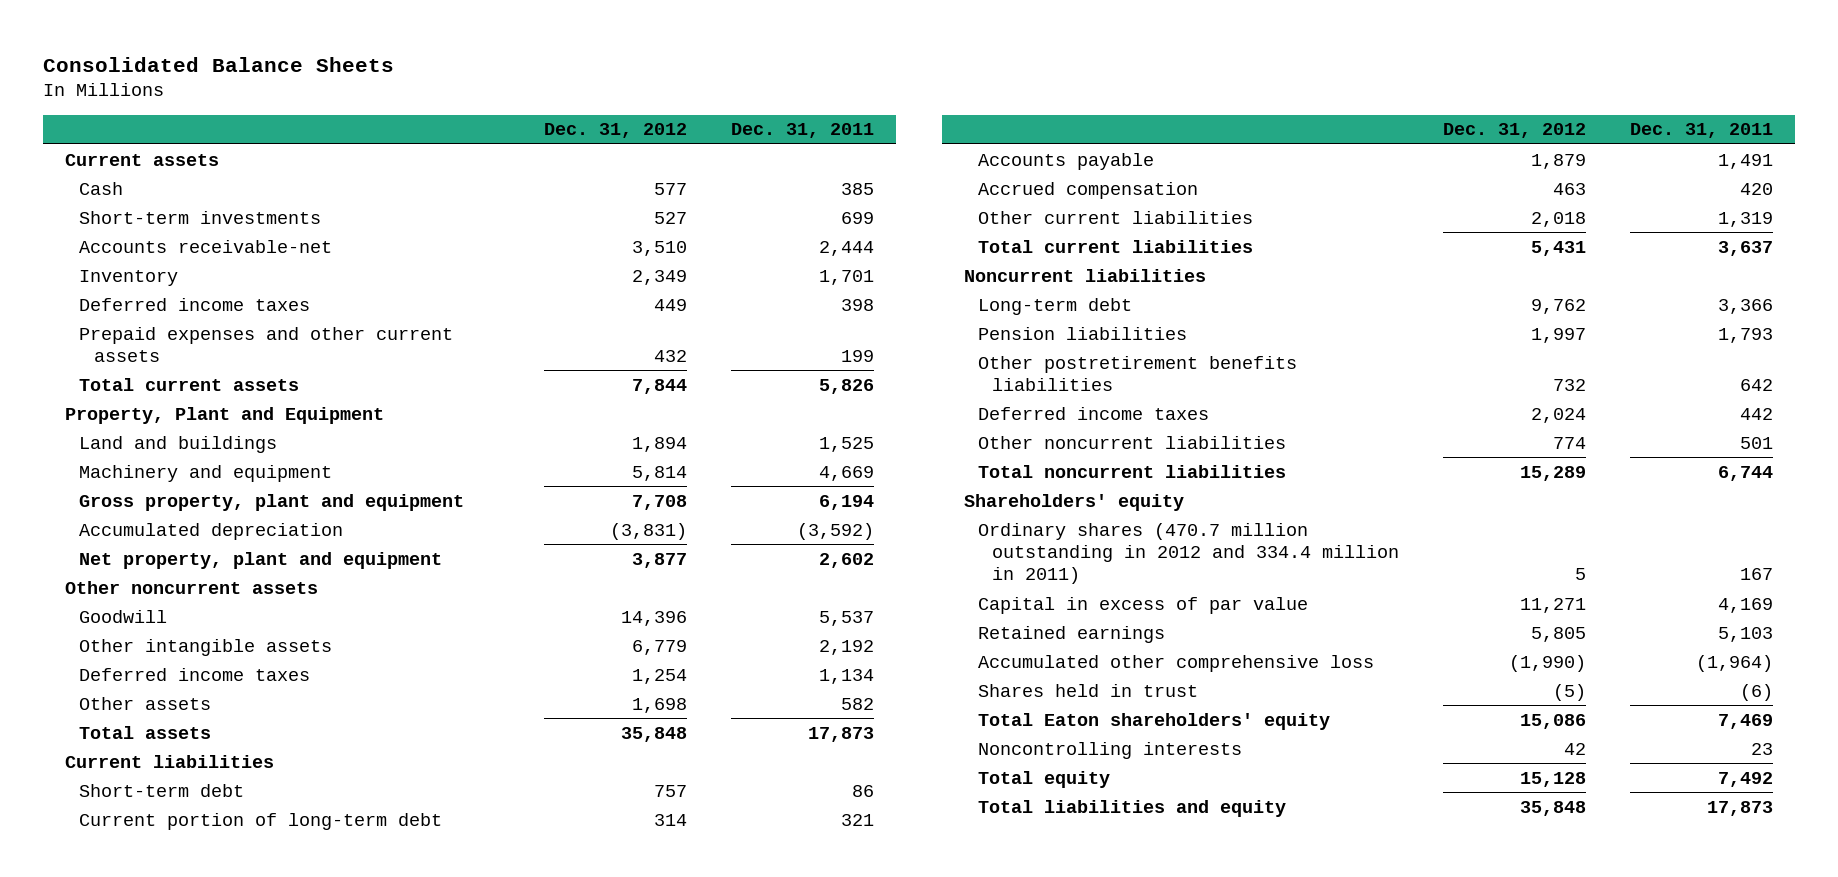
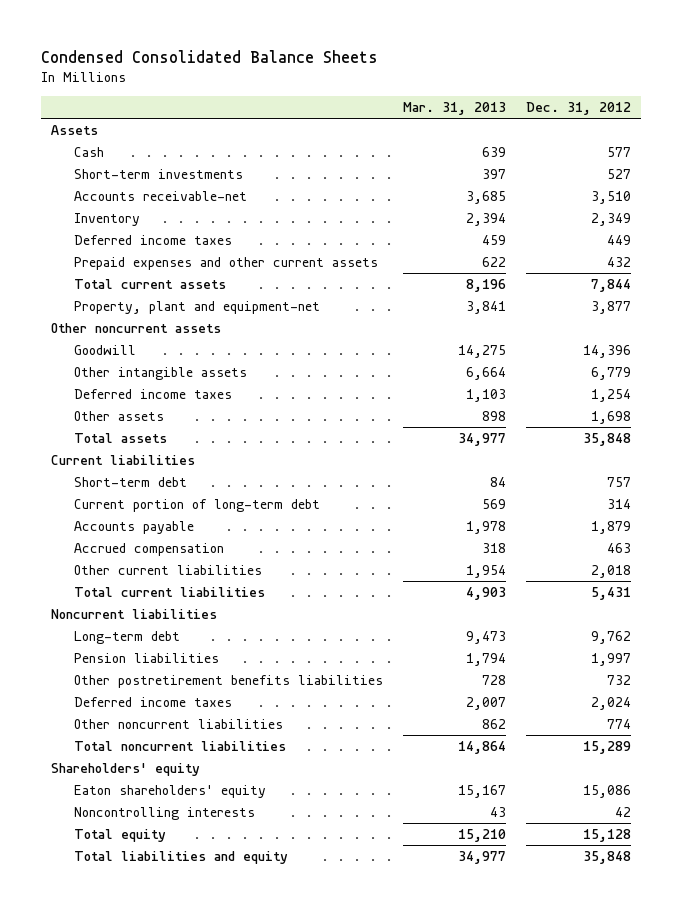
- Consolidated Balance Sheets
+ Condensed Consolidated Balance Sheets
- | Dec. 31, 2012 | Dec. 31, 2011
+ | Mar. 31, 2013 | Dec. 31, 2012
- Current assets
+ Assets
- Property, Plant and Equipment
- Land and buildings | 1,894 | 1,525
- Machinery and equipment | 5,814 | 4,669
- Gross property, plant and equipment | 7,708 | 6,194
- Accumulated depreciation | (3,831) | (3,592)
- Net property, plant and equipment | 3,877 | 2,602
+ Property, plant and equipment-net | 3,841 | 3,877
- Ordinary shares (470.7 million outstanding in 2012 and 334.4 million in 2011) | 5 | 167
- Capital in excess of par value | 11,271 | 4,169
- Retained earnings | 5,805 | 5,103
- Accumulated other comprehensive loss | (1,990) | (1,964)
- Shares held in trust | (5) | (6)
- Total Eaton shareholders' equity | 15,086 | 7,469
+ Eaton shareholders' equity | 15,167 | 15,086

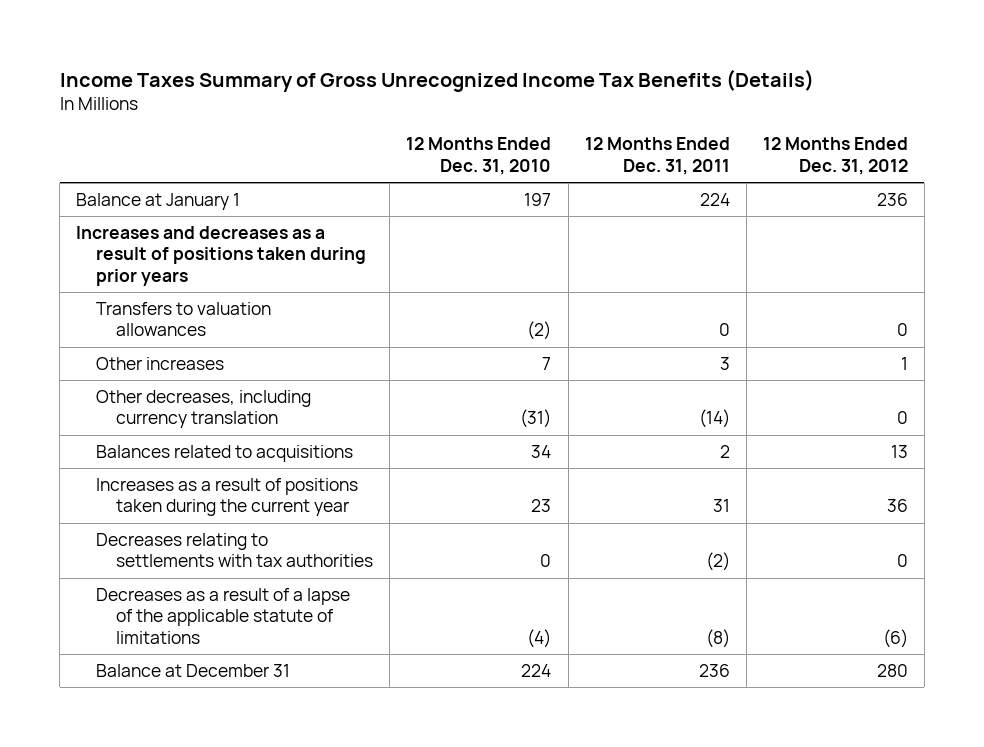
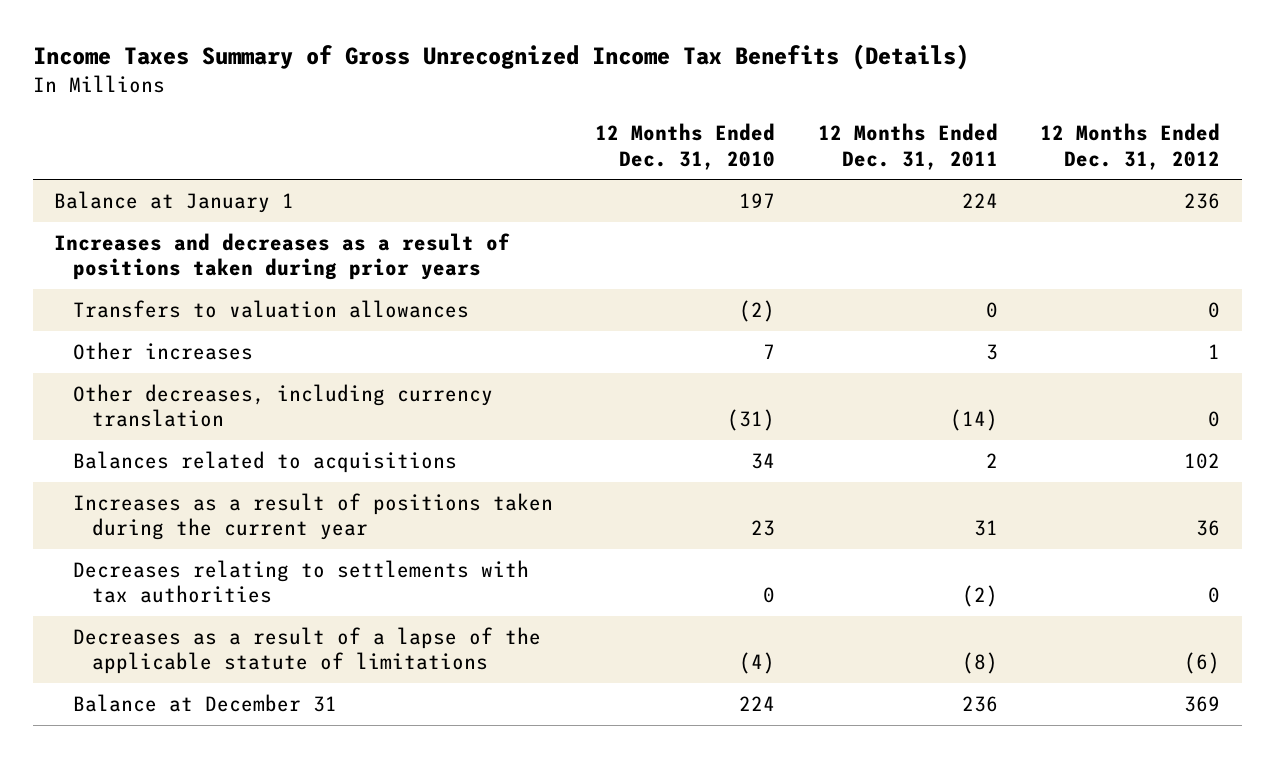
- Balances related to acquisitions | 34 | 2 | 13
+ Balances related to acquisitions | 34 | 2 | 102
- Balance at December 31 | 224 | 236 | 280
+ Balance at December 31 | 224 | 236 | 369

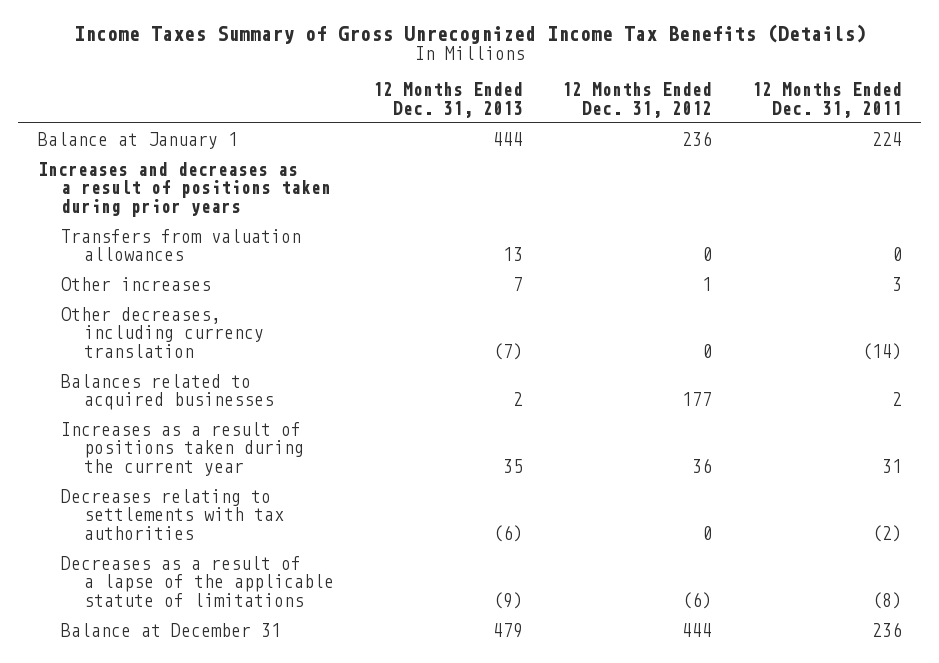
- | 12 Months Ended Dec. 31, 2010 | 12 Months Ended Dec. 31, 2011 | 12 Months Ended Dec. 31, 2012
+ | 12 Months Ended Dec. 31, 2013 | 12 Months Ended Dec. 31, 2012 | 12 Months Ended Dec. 31, 2011
- Transfers to valuation allowances | (2) | 0 | 0
+ Transfers from valuation allowances | 13 | 0 | 0
- Balances related to acquisitions | 34 | 2 | 102
+ Balances related to acquired businesses | 2 | 177 | 2
- Balance at December 31 | 224 | 236 | 369
+ Balance at December 31 | 479 | 444 | 236

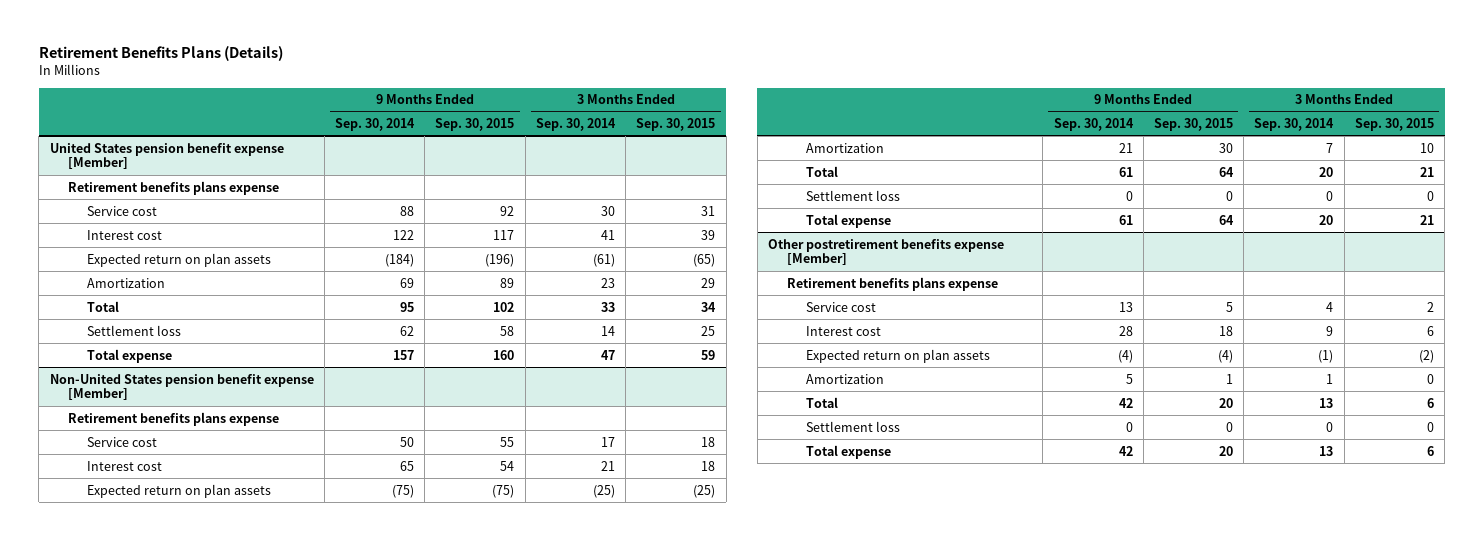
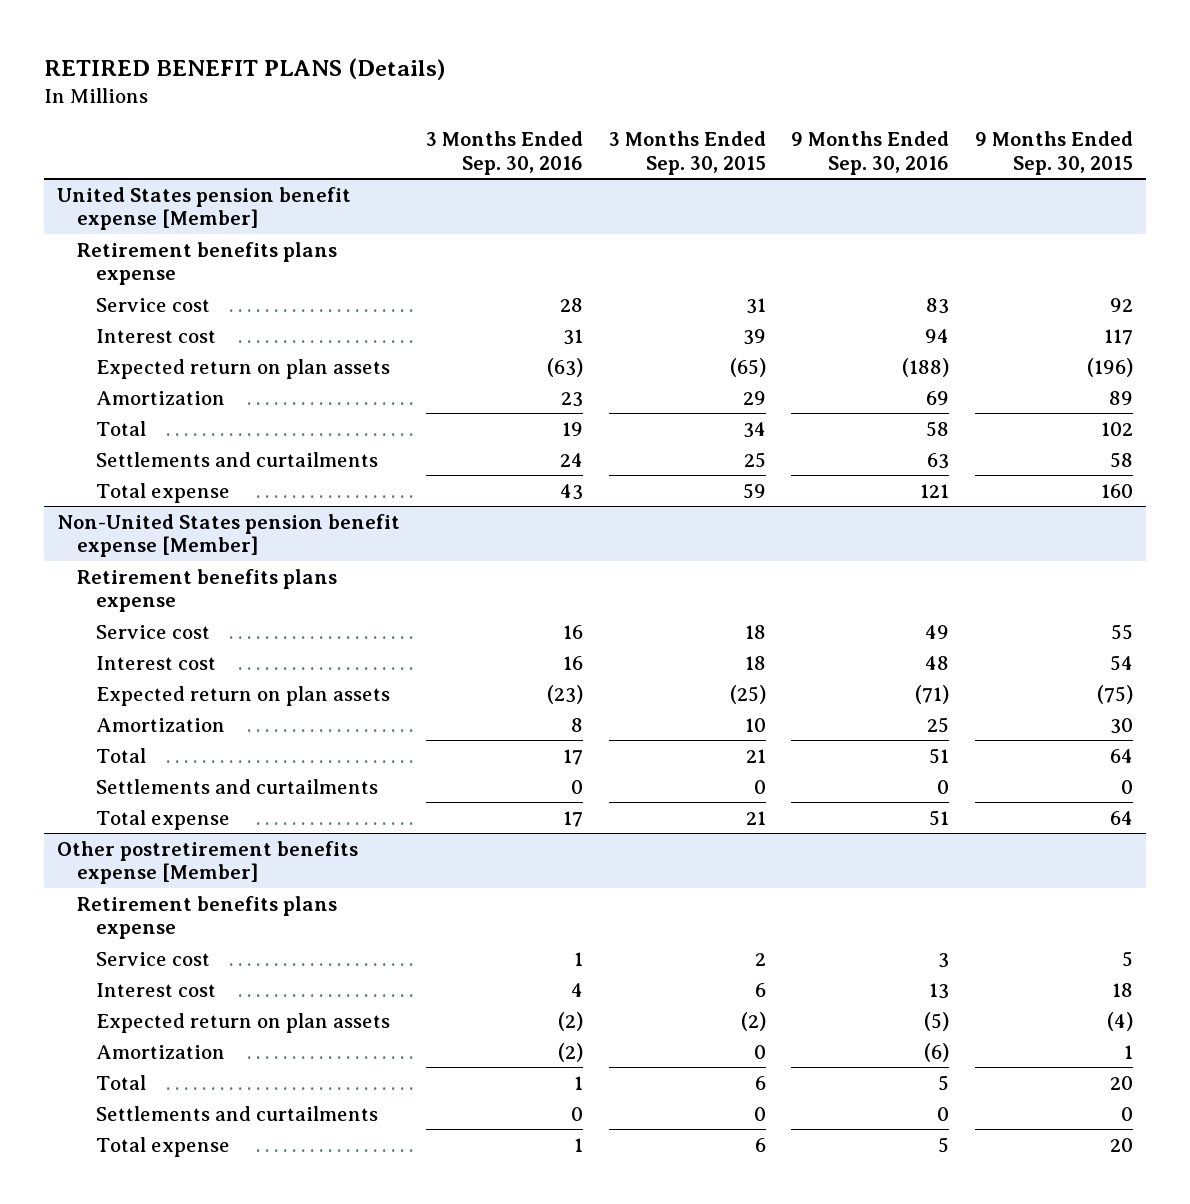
- Retirement Benefits Plans (Details)
+ RETIRED BENEFIT PLANS (Details)
- | 9 Months Ended Sep. 30, 2014 | 9 Months Ended Sep. 30, 2015 | 3 Months Ended Sep. 30, 2014 | 3 Months Ended Sep. 30, 2015
+ | 3 Months Ended Sep. 30, 2016 | 3 Months Ended Sep. 30, 2015 | 9 Months Ended Sep. 30, 2016 | 9 Months Ended Sep. 30, 2015
@ United States pension benefit expense [Member]
- Settlement loss | 62 | 58 | 14 | 25
+ Settlements and curtailments | 24 | 25 | 63 | 58
@ Non-United States pension benefit expense [Member]
- Settlement loss | 0 | 0 | 0 | 0
+ Settlements and curtailments | 0 | 0 | 0 | 0
@ Other postretirement benefits expense [Member]
- Settlement loss | 0 | 0 | 0 | 0
+ Settlements and curtailments | 0 | 0 | 0 | 0

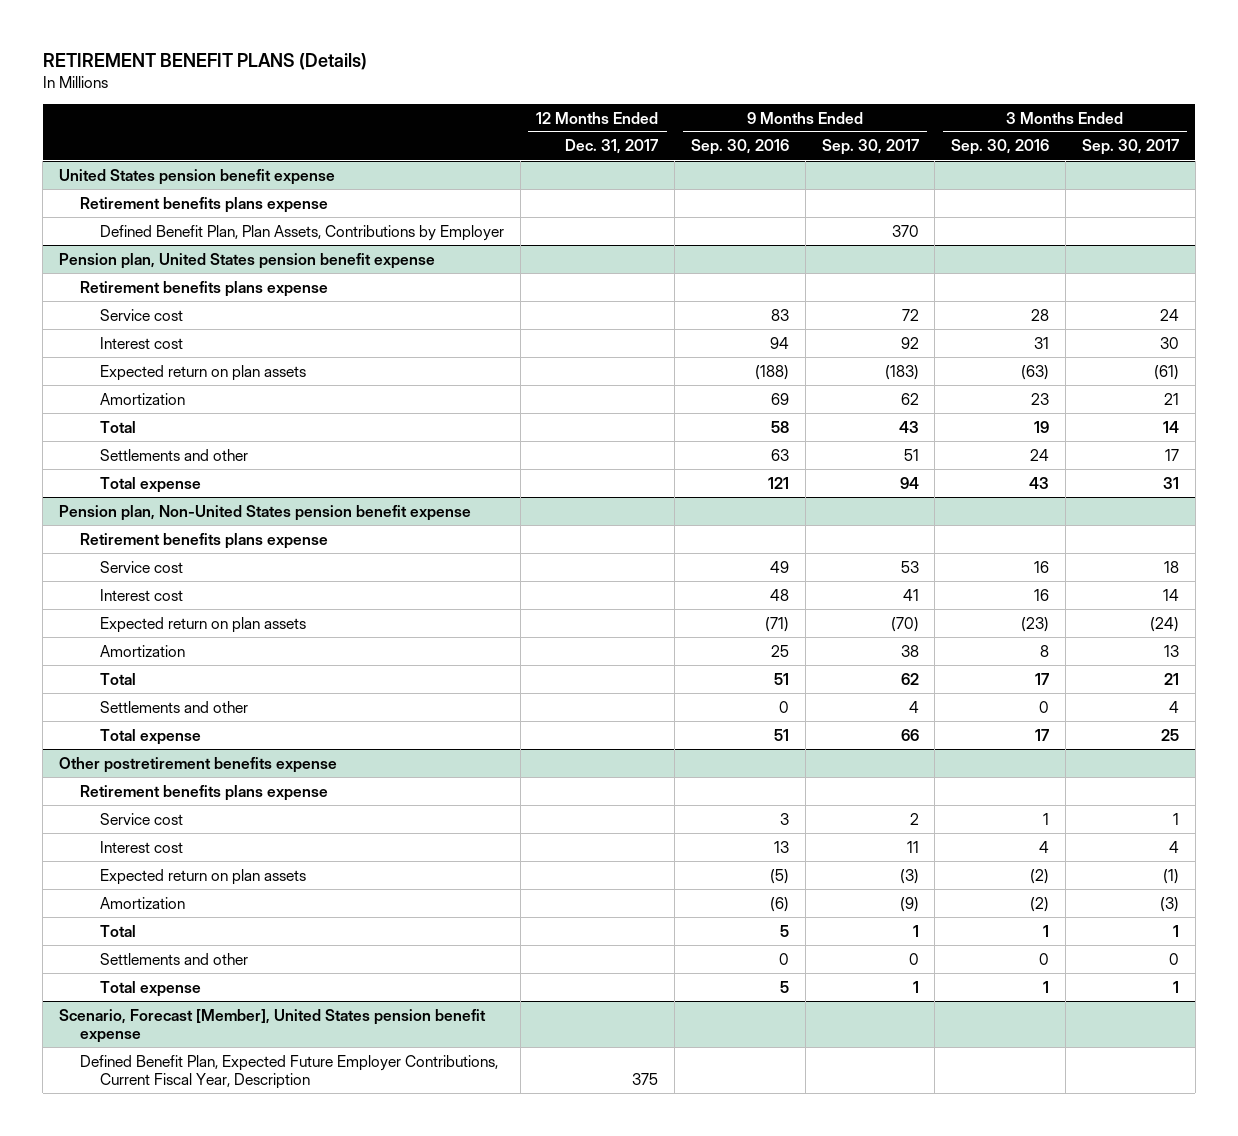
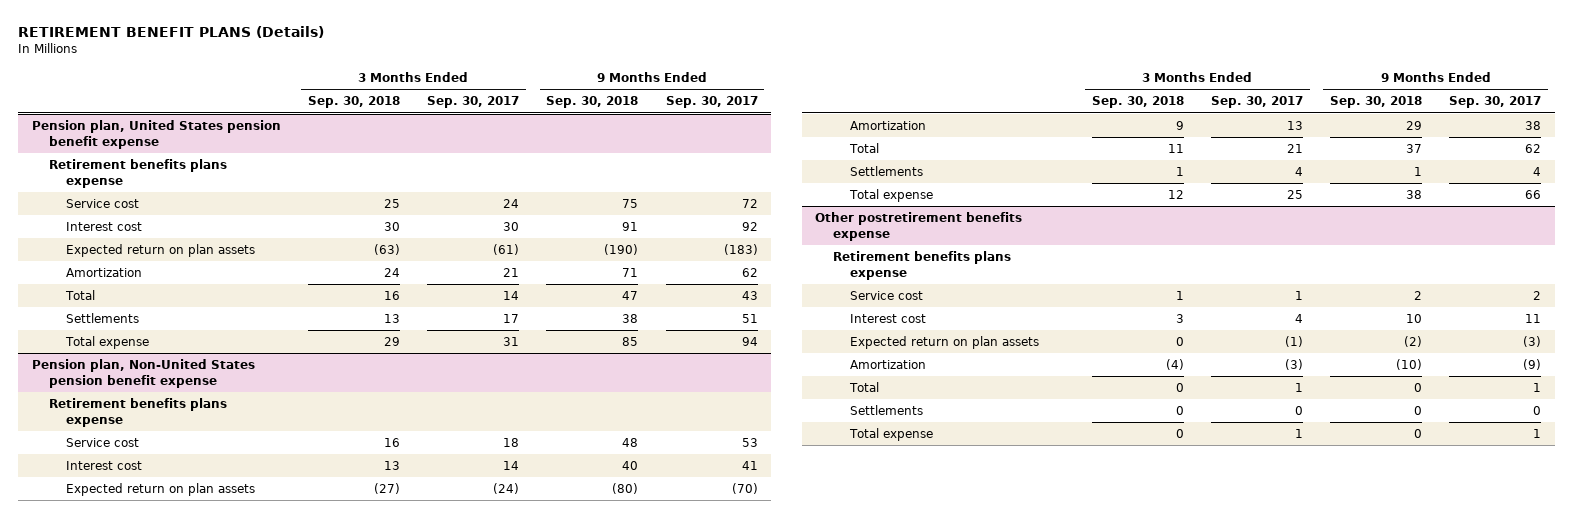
- | 12 Months Ended Dec. 31, 2017 | 9 Months Ended Sep. 30, 2016 | 9 Months Ended Sep. 30, 2017 | 3 Months Ended Sep. 30, 2016 | 3 Months Ended Sep. 30, 2017
+ | 3 Months Ended Sep. 30, 2018 | 3 Months Ended Sep. 30, 2017 | 9 Months Ended Sep. 30, 2018 | 9 Months Ended Sep. 30, 2017
- United States pension benefit expense
- Retirement benefits plans expense
- Defined Benefit Plan, Plan Assets, Contributions by Employer | | | 370 | |
@ Pension plan, United States pension benefit expense
- Settlements and other | | 63 | 51 | 24 | 17
+ Settlements | 13 | 17 | 38 | 51
@ Pension plan, Non-United States pension benefit expense
- Settlements and other | | 0 | 4 | 0 | 4
+ Settlements | 1 | 4 | 1 | 4
@ Other postretirement benefits expense
- Settlements and other | | 0 | 0 | 0 | 0
+ Settlements | 0 | 0 | 0 | 0
- Scenario, Forecast [Member], United States pension benefit expense
- Defined Benefit Plan, Expected Future Employer Contributions, Current Fiscal Year, Description | 375 | | | |

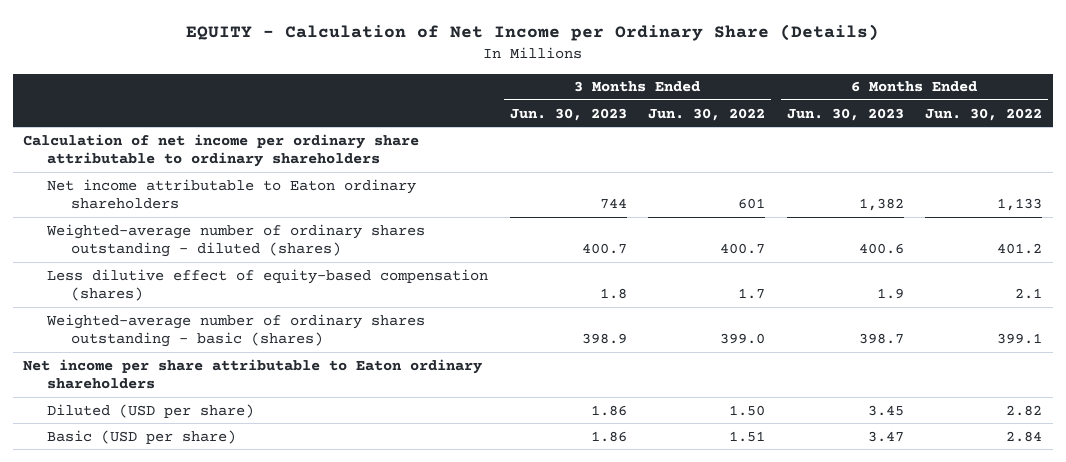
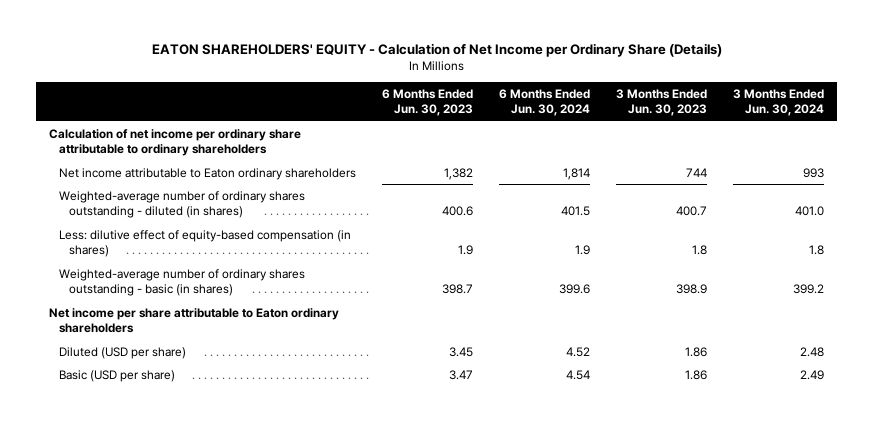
- EQUITY - Calculation of Net Income per Ordinary Share (Details)
+ EATON SHAREHOLDERS' EQUITY - Calculation of Net Income per Ordinary Share (Details)
- | 3 Months Ended Jun. 30, 2023 | 3 Months Ended Jun. 30, 2022 | 6 Months Ended Jun. 30, 2023 | 6 Months Ended Jun. 30, 2022
+ | 6 Months Ended Jun. 30, 2023 | 6 Months Ended Jun. 30, 2024 | 3 Months Ended Jun. 30, 2023 | 3 Months Ended Jun. 30, 2024
- Weighted-average number of ordinary shares outstanding - diluted (shares) | 400.7 | 400.7 | 400.6 | 401.2
- Less dilutive effect of equity-based compensation (shares) | 1.8 | 1.7 | 1.9 | 2.1
- Weighted-average number of ordinary shares outstanding - basic (shares) | 398.9 | 399.0 | 398.7 | 399.1
+ Weighted-average number of ordinary shares outstanding - diluted (in shares) | 400.6 | 401.5 | 400.7 | 401.0
+ Less: dilutive effect of equity-based compensation (in shares) | 1.9 | 1.9 | 1.8 | 1.8
+ Weighted-average number of ordinary shares outstanding - basic (in shares) | 398.7 | 399.6 | 398.9 | 399.2

